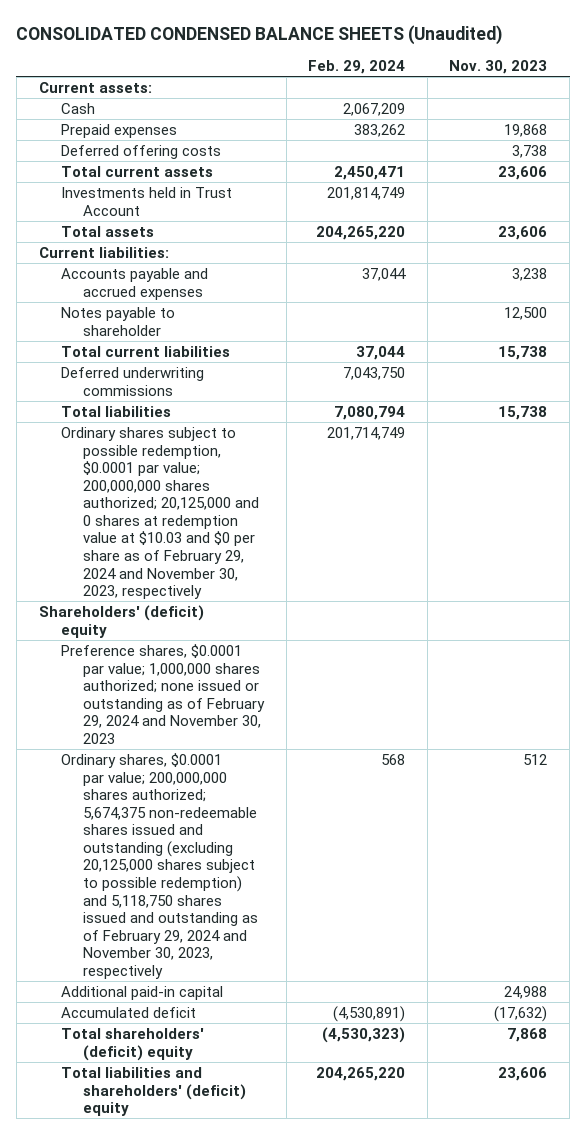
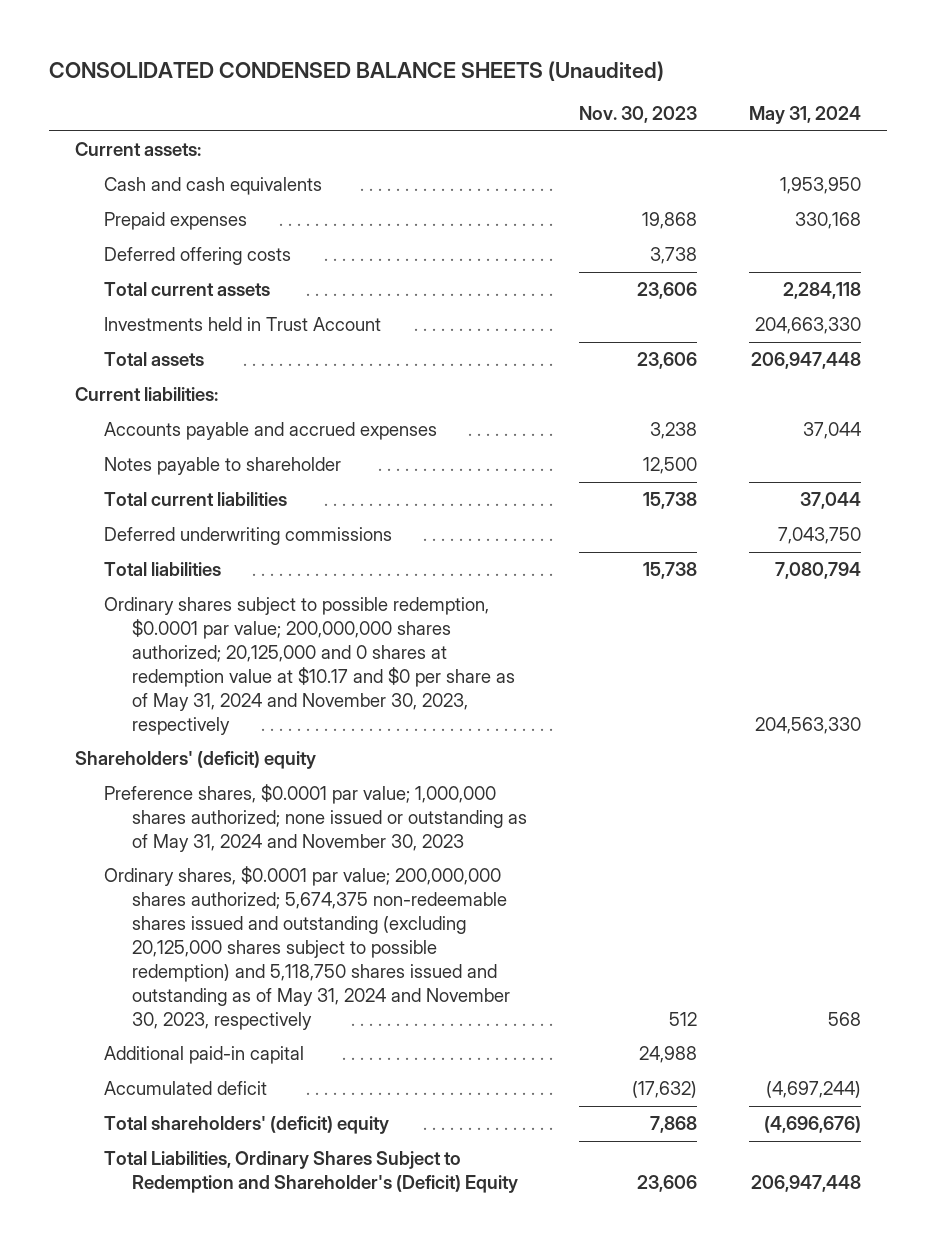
- | Feb. 29, 2024 | Nov. 30, 2023
+ | Nov. 30, 2023 | May 31, 2024
- Cash | 2,067,209 |
+ Cash and cash equivalents | | 1,953,950
- Ordinary shares subject to possible redemption, $0.0001 par value; 200,000,000 shares authorized; 20,125,000 and 0 shares at redemption value at $10.03 and $0 per share as of February 29, 2024 and November 30, 2023, respectively | 201,714,749 |
+ Ordinary shares subject to possible redemption, $0.0001 par value; 200,000,000 shares authorized; 20,125,000 and 0 shares at redemption value at $10.17 and $0 per share as of May 31, 2024 and November 30, 2023, respectively | | 204,563,330
- Preference shares, $0.0001 par value; 1,000,000 shares authorized; none issued or outstanding as of February 29, 2024 and November 30, 2023
- Ordinary shares, $0.0001 par value; 200,000,000 shares authorized; 5,674,375 non-redeemable shares issued and outstanding (excluding 20,125,000 shares subject to possible redemption) and 5,118,750 shares issued and outstanding as of February 29, 2024 and November 30, 2023, respectively | 568 | 512
+ Preference shares, $0.0001 par value; 1,000,000 shares authorized; none issued or outstanding as of May 31, 2024 and November 30, 2023
+ Ordinary shares, $0.0001 par value; 200,000,000 shares authorized; 5,674,375 non-redeemable shares issued and outstanding (excluding 20,125,000 shares subject to possible redemption) and 5,118,750 shares issued and outstanding as of May 31, 2024 and November 30, 2023, respectively | 512 | 568
- Total liabilities and shareholders' (deficit) equity | 204,265,220 | 23,606
+ Total Liabilities, Ordinary Shares Subject to Redemption and Shareholder's (Deficit) Equity | 23,606 | 206,947,448

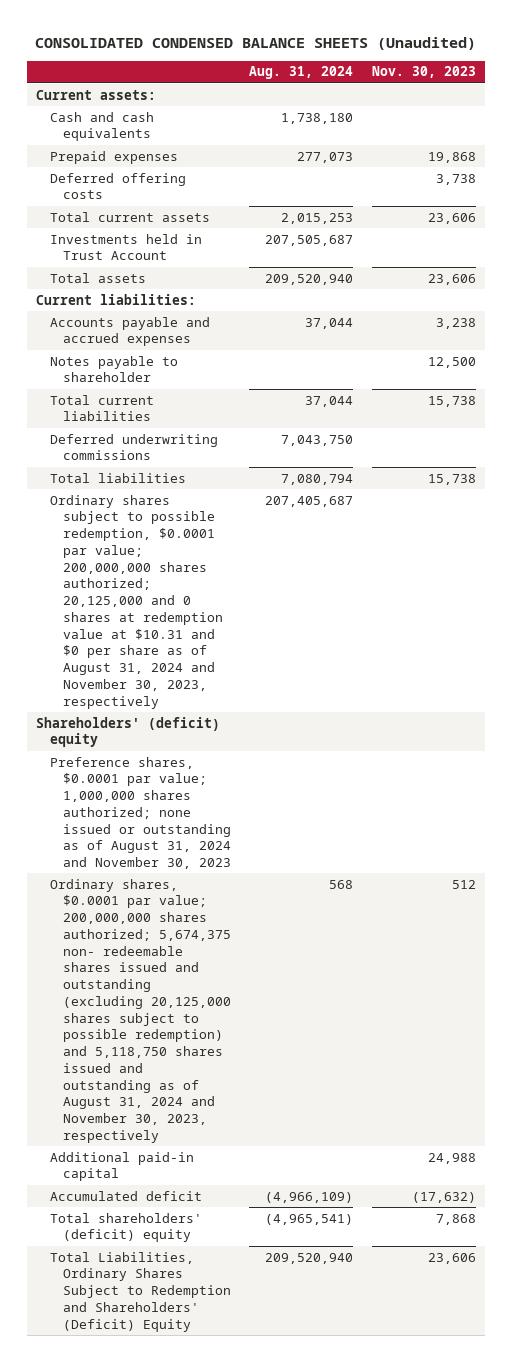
- | Nov. 30, 2023 | May 31, 2024
+ | Aug. 31, 2024 | Nov. 30, 2023
- Ordinary shares subject to possible redemption, $0.0001 par value; 200,000,000 shares authorized; 20,125,000 and 0 shares at redemption value at $10.17 and $0 per share as of May 31, 2024 and November 30, 2023, respectively | | 204,563,330
+ Ordinary shares subject to possible redemption, $0.0001 par value; 200,000,000 shares authorized; 20,125,000 and 0 shares at redemption value at $10.31 and $0 per share as of August 31, 2024 and November 30, 2023, respectively | 207,405,687 |
- Preference shares, $0.0001 par value; 1,000,000 shares authorized; none issued or outstanding as of May 31, 2024 and November 30, 2023
- Ordinary shares, $0.0001 par value; 200,000,000 shares authorized; 5,674,375 non-redeemable shares issued and outstanding (excluding 20,125,000 shares subject to possible redemption) and 5,118,750 shares issued and outstanding as of May 31, 2024 and November 30, 2023, respectively | 512 | 568
+ Preference shares, $0.0001 par value; 1,000,000 shares authorized; none issued or outstanding as of August 31, 2024 and November 30, 2023
+ Ordinary shares, $0.0001 par value; 200,000,000 shares authorized; 5,674,375 non- redeemable shares issued and outstanding (excluding 20,125,000 shares subject to possible redemption) and 5,118,750 shares issued and outstanding as of August 31, 2024 and November 30, 2023, respectively | 568 | 512
- Total Liabilities, Ordinary Shares Subject to Redemption and Shareholder's (Deficit) Equity | 23,606 | 206,947,448
+ Total Liabilities, Ordinary Shares Subject to Redemption and Shareholders' (Deficit) Equity | 209,520,940 | 23,606

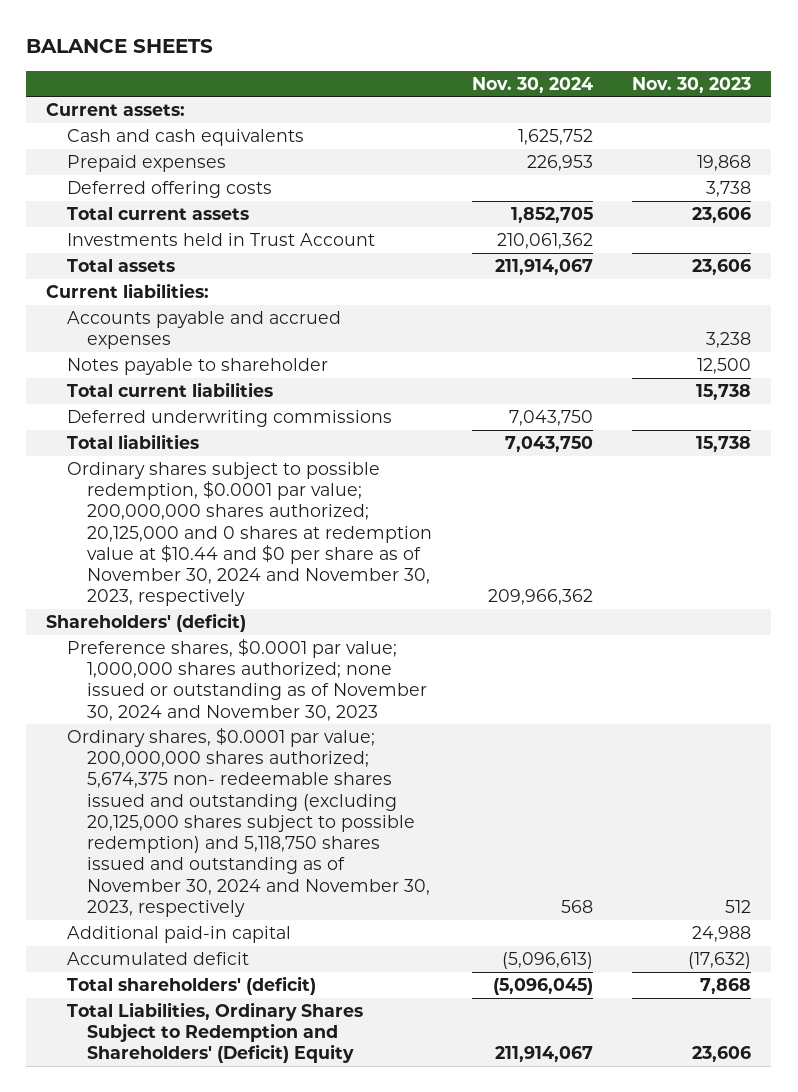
- CONSOLIDATED CONDENSED BALANCE SHEETS (Unaudited)
+ BALANCE SHEETS
- | Aug. 31, 2024 | Nov. 30, 2023
+ | Nov. 30, 2024 | Nov. 30, 2023
- Ordinary shares subject to possible redemption, $0.0001 par value; 200,000,000 shares authorized; 20,125,000 and 0 shares at redemption value at $10.31 and $0 per share as of August 31, 2024 and November 30, 2023, respectively | 207,405,687 |
- Shareholders' (deficit) equity
- Preference shares, $0.0001 par value; 1,000,000 shares authorized; none issued or outstanding as of August 31, 2024 and November 30, 2023
- Ordinary shares, $0.0001 par value; 200,000,000 shares authorized; 5,674,375 non- redeemable shares issued and outstanding (excluding 20,125,000 shares subject to possible redemption) and 5,118,750 shares issued and outstanding as of August 31, 2024 and November 30, 2023, respectively | 568 | 512
+ Ordinary shares subject to possible redemption, $0.0001 par value; 200,000,000 shares authorized; 20,125,000 and 0 shares at redemption value at $10.44 and $0 per share as of November 30, 2024 and November 30, 2023, respectively | 209,966,362 |
+ Shareholders' (deficit)
+ Preference shares, $0.0001 par value; 1,000,000 shares authorized; none issued or outstanding as of November 30, 2024 and November 30, 2023
+ Ordinary shares, $0.0001 par value; 200,000,000 shares authorized; 5,674,375 non- redeemable shares issued and outstanding (excluding 20,125,000 shares subject to possible redemption) and 5,118,750 shares issued and outstanding as of November 30, 2024 and November 30, 2023, respectively | 568 | 512
- Total shareholders' (deficit) equity | (4,965,541) | 7,868
+ Total shareholders' (deficit) | (5,096,045) | 7,868

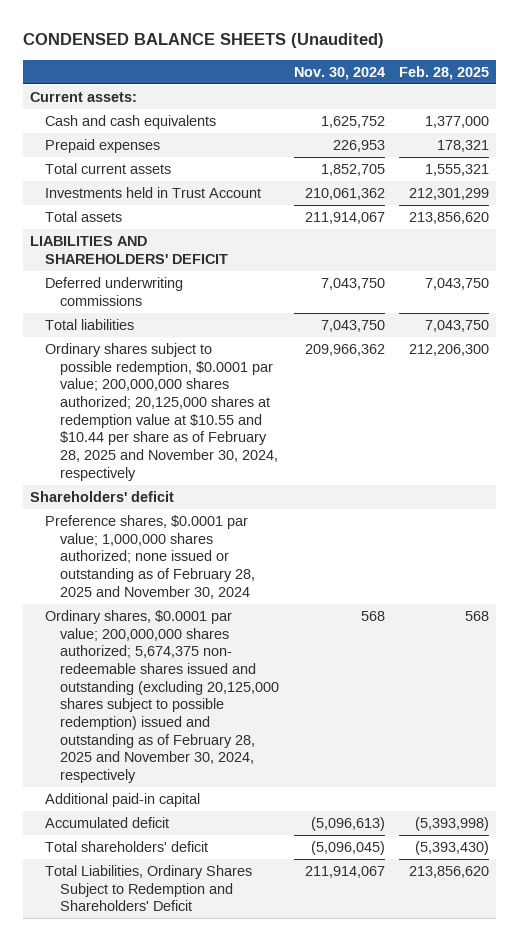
- BALANCE SHEETS
+ CONDENSED BALANCE SHEETS (Unaudited)
- | Nov. 30, 2024 | Nov. 30, 2023
+ | Nov. 30, 2024 | Feb. 28, 2025
- Deferred offering costs | | 3,738
- Current liabilities:
- Accounts payable and accrued expenses | | 3,238
- Notes payable to shareholder | | 12,500
- Total current liabilities | | 15,738
+ LIABILITIES AND SHAREHOLDERS' DEFICIT
- Ordinary shares subject to possible redemption, $0.0001 par value; 200,000,000 shares authorized; 20,125,000 and 0 shares at redemption value at $10.44 and $0 per share as of November 30, 2024 and November 30, 2023, respectively | 209,966,362 |
- Shareholders' (deficit)
- Preference shares, $0.0001 par value; 1,000,000 shares authorized; none issued or outstanding as of November 30, 2024 and November 30, 2023
- Ordinary shares, $0.0001 par value; 200,000,000 shares authorized; 5,674,375 non- redeemable shares issued and outstanding (excluding 20,125,000 shares subject to possible redemption) and 5,118,750 shares issued and outstanding as of November 30, 2024 and November 30, 2023, respectively | 568 | 512
+ Ordinary shares subject to possible redemption, $0.0001 par value; 200,000,000 shares authorized; 20,125,000 shares at redemption value at $10.55 and $10.44 per share as of February 28, 2025 and November 30, 2024, respectively | 209,966,362 | 212,206,300
+ Shareholders' deficit
+ Preference shares, $0.0001 par value; 1,000,000 shares authorized; none issued or outstanding as of February 28, 2025 and November 30, 2024
+ Ordinary shares, $0.0001 par value; 200,000,000 shares authorized; 5,674,375 non- redeemable shares issued and outstanding (excluding 20,125,000 shares subject to possible redemption) issued and outstanding as of February 28, 2025 and November 30, 2024, respectively | 568 | 568
- Total shareholders' (deficit) | (5,096,045) | 7,868
- Total Liabilities, Ordinary Shares Subject to Redemption and Shareholders' (Deficit) Equity | 211,914,067 | 23,606
+ Total shareholders' deficit | (5,096,045) | (5,393,430)
+ Total Liabilities, Ordinary Shares Subject to Redemption and Shareholders' Deficit | 211,914,067 | 213,856,620

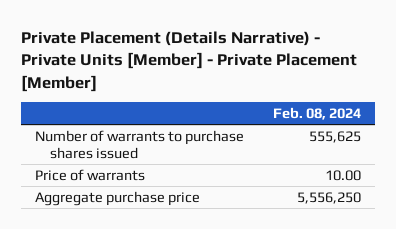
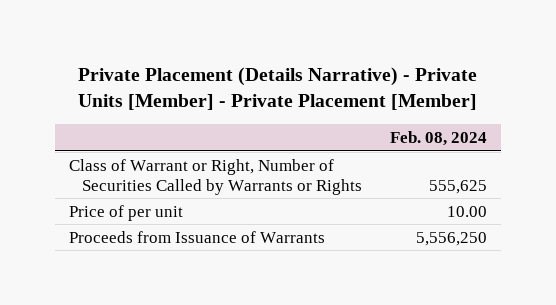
- Number of warrants to purchase shares issued | 555,625
- Price of warrants | 10.00
- Aggregate purchase price | 5,556,250
+ Class of Warrant or Right, Number of Securities Called by Warrants or Rights | 555,625
+ Price of per unit | 10.00
+ Proceeds from Issuance of Warrants | 5,556,250

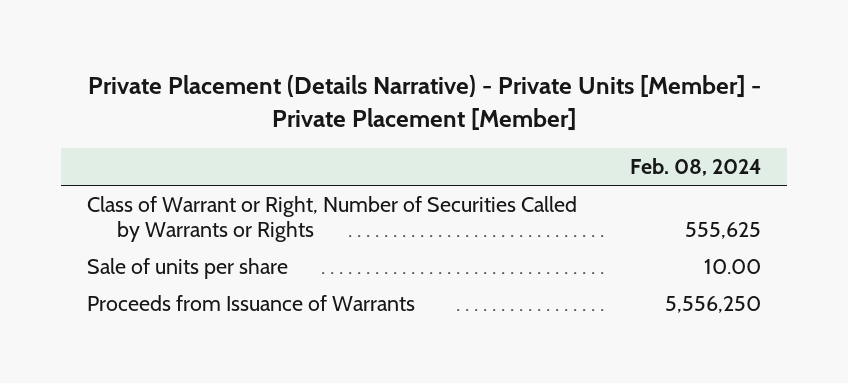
- Price of per unit | 10.00
+ Sale of units per share | 10.00

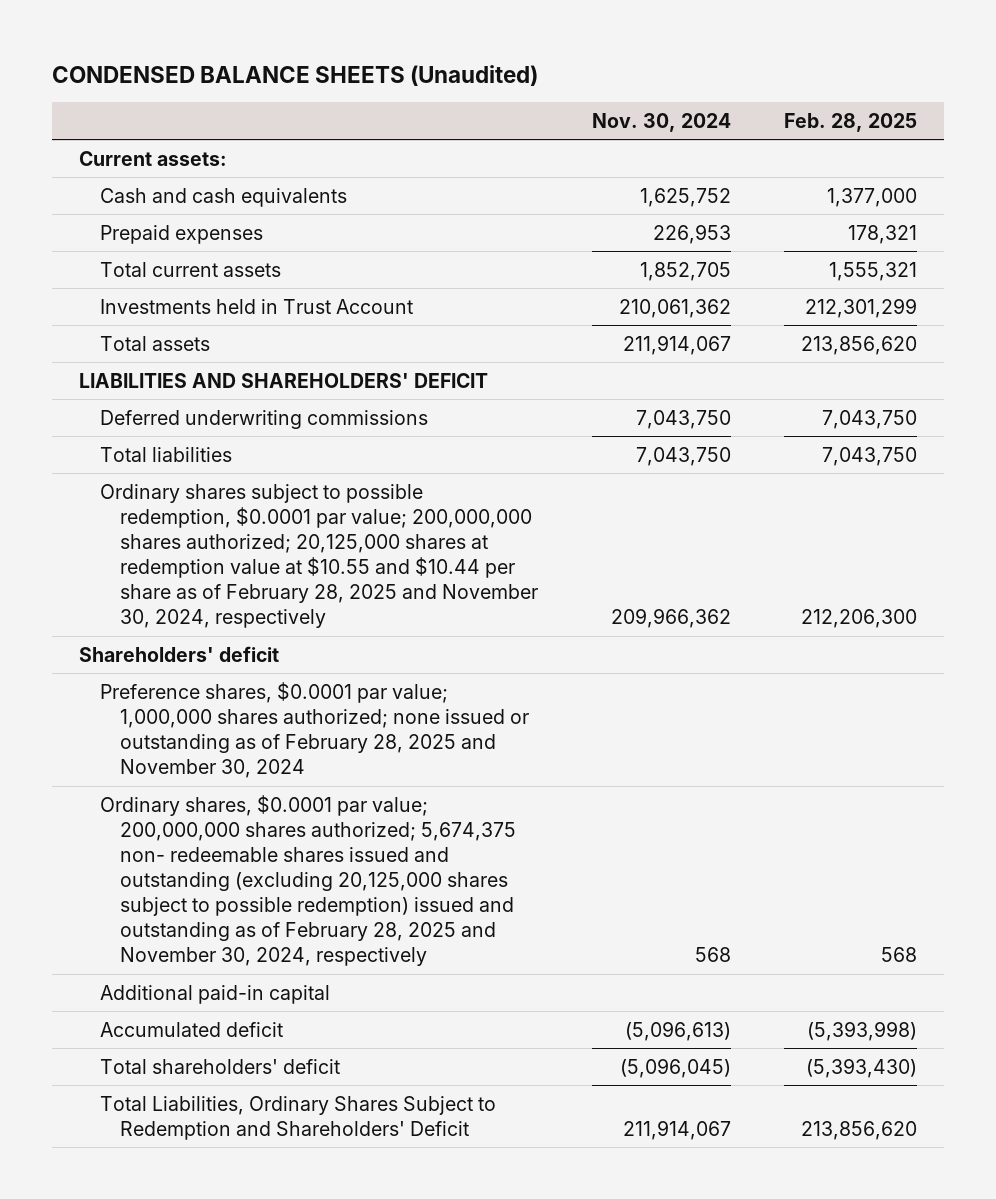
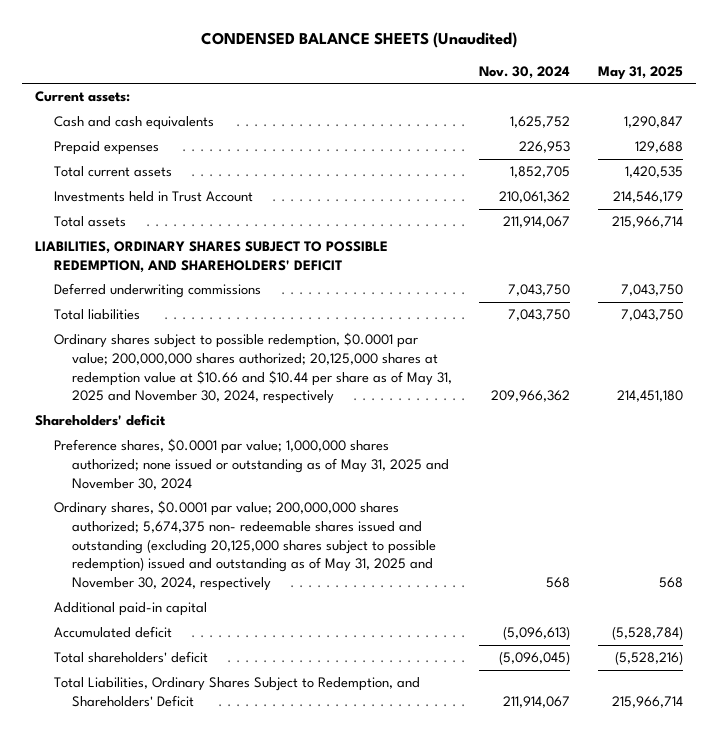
- | Nov. 30, 2024 | Feb. 28, 2025
+ | Nov. 30, 2024 | May 31, 2025
- LIABILITIES AND SHAREHOLDERS' DEFICIT
+ LIABILITIES, ORDINARY SHARES SUBJECT TO POSSIBLE REDEMPTION, AND SHAREHOLDERS' DEFICIT
- Ordinary shares subject to possible redemption, $0.0001 par value; 200,000,000 shares authorized; 20,125,000 shares at redemption value at $10.55 and $10.44 per share as of February 28, 2025 and November 30, 2024, respectively | 209,966,362 | 212,206,300
+ Ordinary shares subject to possible redemption, $0.0001 par value; 200,000,000 shares authorized; 20,125,000 shares at redemption value at $10.66 and $10.44 per share as of May 31, 2025 and November 30, 2024, respectively | 209,966,362 | 214,451,180
- Preference shares, $0.0001 par value; 1,000,000 shares authorized; none issued or outstanding as of February 28, 2025 and November 30, 2024
- Ordinary shares, $0.0001 par value; 200,000,000 shares authorized; 5,674,375 non- redeemable shares issued and outstanding (excluding 20,125,000 shares subject to possible redemption) issued and outstanding as of February 28, 2025 and November 30, 2024, respectively | 568 | 568
+ Preference shares, $0.0001 par value; 1,000,000 shares authorized; none issued or outstanding as of May 31, 2025 and November 30, 2024
+ Ordinary shares, $0.0001 par value; 200,000,000 shares authorized; 5,674,375 non- redeemable shares issued and outstanding (excluding 20,125,000 shares subject to possible redemption) issued and outstanding as of May 31, 2025 and November 30, 2024, respectively | 568 | 568
- Total Liabilities, Ordinary Shares Subject to Redemption and Shareholders' Deficit | 211,914,067 | 213,856,620
+ Total Liabilities, Ordinary Shares Subject to Redemption, and Shareholders' Deficit | 211,914,067 | 215,966,714

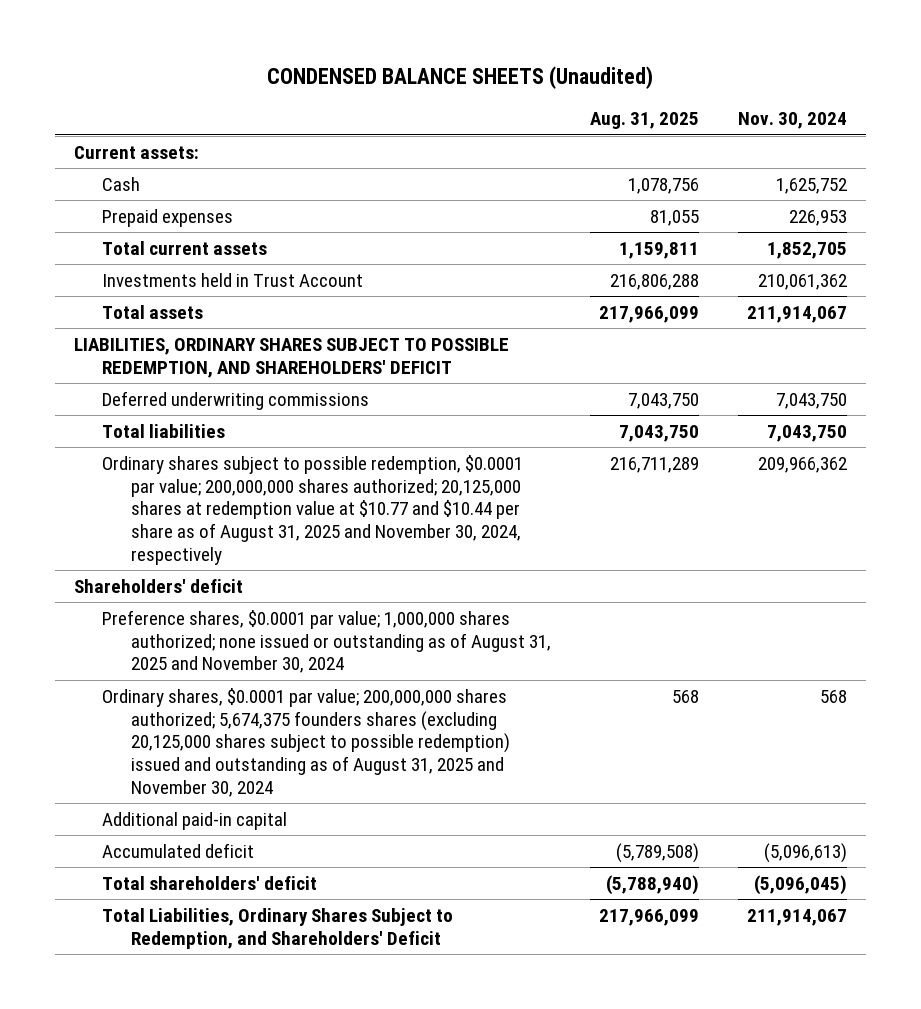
- | Nov. 30, 2024 | May 31, 2025
+ | Aug. 31, 2025 | Nov. 30, 2024
- Cash and cash equivalents | 1,625,752 | 1,290,847
+ Cash | 1,078,756 | 1,625,752
- Ordinary shares subject to possible redemption, $0.0001 par value; 200,000,000 shares authorized; 20,125,000 shares at redemption value at $10.66 and $10.44 per share as of May 31, 2025 and November 30, 2024, respectively | 209,966,362 | 214,451,180
+ Ordinary shares subject to possible redemption, $0.0001 par value; 200,000,000 shares authorized; 20,125,000 shares at redemption value at $10.77 and $10.44 per share as of August 31, 2025 and November 30, 2024, respectively | 216,711,289 | 209,966,362
- Preference shares, $0.0001 par value; 1,000,000 shares authorized; none issued or outstanding as of May 31, 2025 and November 30, 2024
- Ordinary shares, $0.0001 par value; 200,000,000 shares authorized; 5,674,375 non- redeemable shares issued and outstanding (excluding 20,125,000 shares subject to possible redemption) issued and outstanding as of May 31, 2025 and November 30, 2024, respectively | 568 | 568
+ Preference shares, $0.0001 par value; 1,000,000 shares authorized; none issued or outstanding as of August 31, 2025 and November 30, 2024
+ Ordinary shares, $0.0001 par value; 200,000,000 shares authorized; 5,674,375 founders shares (excluding 20,125,000 shares subject to possible redemption) issued and outstanding as of August 31, 2025 and November 30, 2024 | 568 | 568

